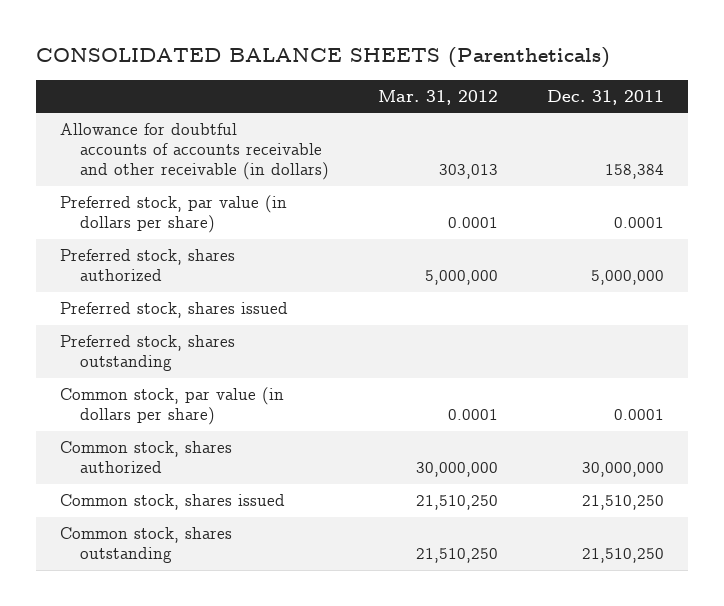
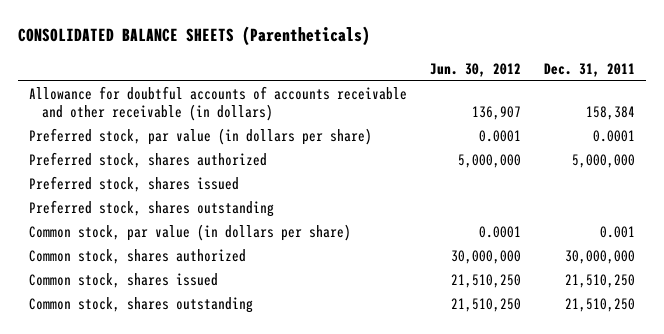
- | Mar. 31, 2012 | Dec. 31, 2011
+ | Jun. 30, 2012 | Dec. 31, 2011
- Common stock, par value (in dollars per share) | 0.0001 | 0.0001
+ Common stock, par value (in dollars per share) | 0.0001 | 0.001

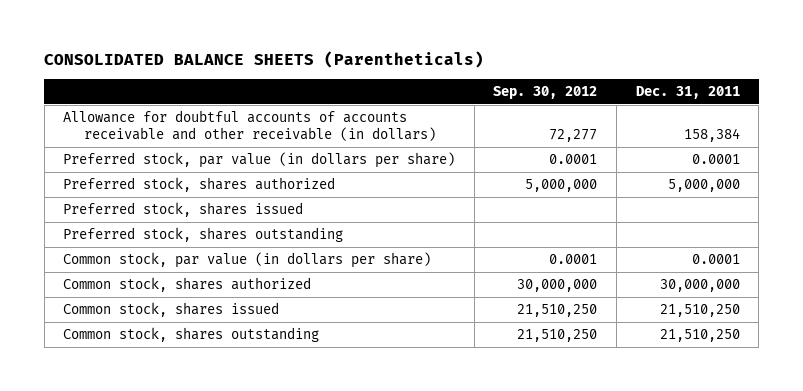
- | Jun. 30, 2012 | Dec. 31, 2011
+ | Sep. 30, 2012 | Dec. 31, 2011
- Common stock, par value (in dollars per share) | 0.0001 | 0.001
+ Common stock, par value (in dollars per share) | 0.0001 | 0.0001

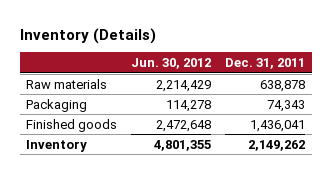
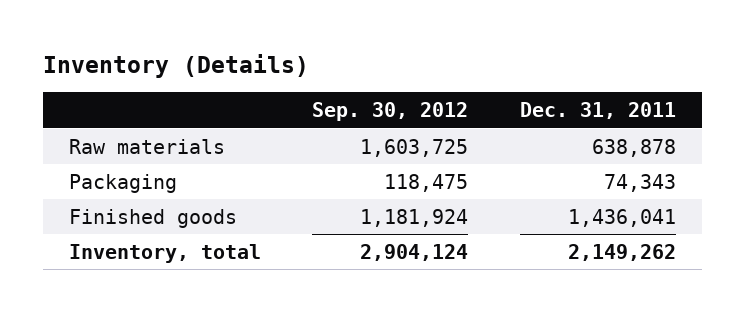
- | Jun. 30, 2012 | Dec. 31, 2011
+ | Sep. 30, 2012 | Dec. 31, 2011
- Inventory | 4,801,355 | 2,149,262
+ Inventory, total | 2,904,124 | 2,149,262

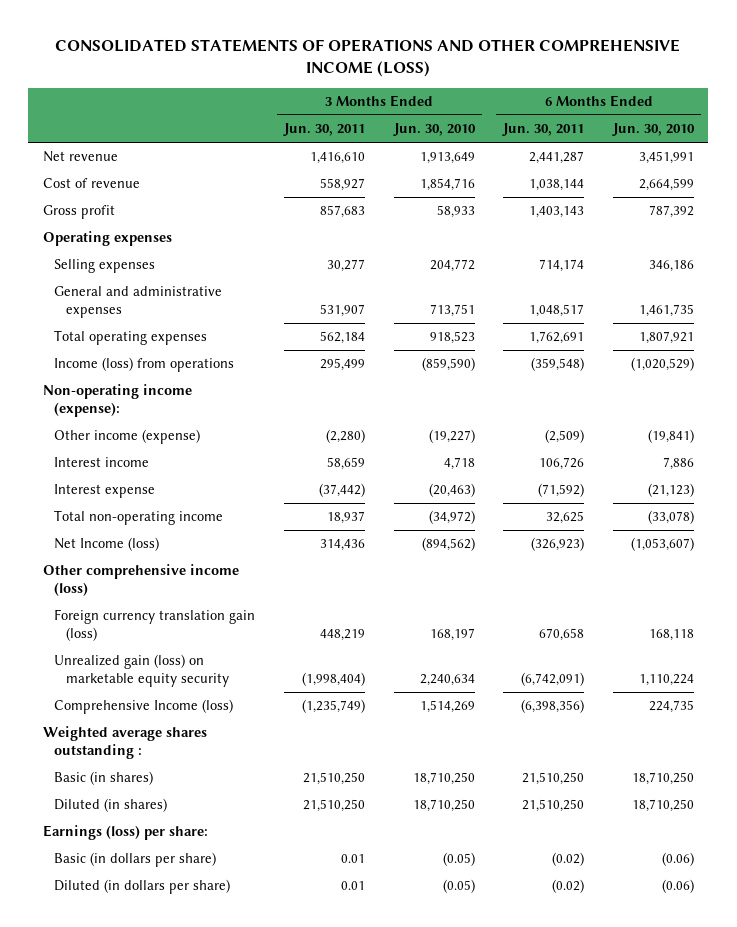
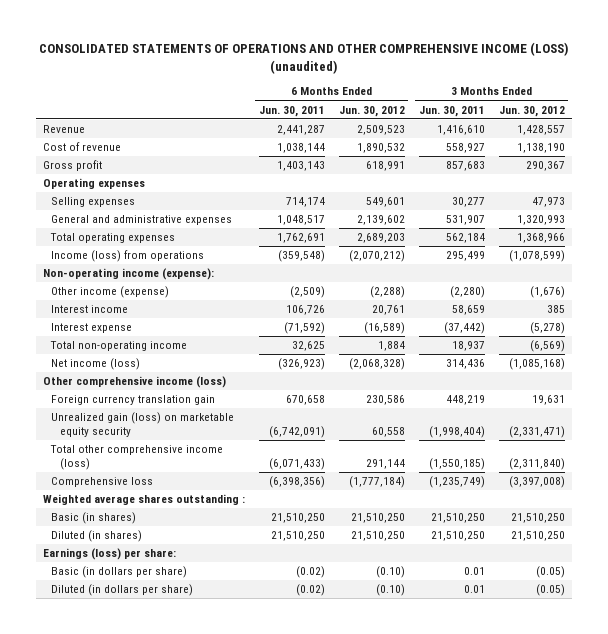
- CONSOLIDATED STATEMENTS OF OPERATIONS AND OTHER COMPREHENSIVE INCOME (LOSS)
+ CONSOLIDATED STATEMENTS OF OPERATIONS AND OTHER COMPREHENSIVE INCOME (LOSS) (unaudited)
- | 3 Months Ended Jun. 30, 2011 | 3 Months Ended Jun. 30, 2010 | 6 Months Ended Jun. 30, 2011 | 6 Months Ended Jun. 30, 2010
+ | 6 Months Ended Jun. 30, 2011 | 6 Months Ended Jun. 30, 2012 | 3 Months Ended Jun. 30, 2011 | 3 Months Ended Jun. 30, 2012
- Net revenue | 1,416,610 | 1,913,649 | 2,441,287 | 3,451,991
+ Revenue | 2,441,287 | 2,509,523 | 1,416,610 | 1,428,557
- Net Income (loss) | 314,436 | (894,562) | (326,923) | (1,053,607)
+ Net income (loss) | (326,923) | (2,068,328) | 314,436 | (1,085,168)
- Foreign currency translation gain (loss) | 448,219 | 168,197 | 670,658 | 168,118
+ Foreign currency translation gain | 670,658 | 230,586 | 448,219 | 19,631
- Comprehensive Income (loss) | (1,235,749) | 1,514,269 | (6,398,356) | 224,735
+ Total other comprehensive income (loss) | (6,071,433) | 291,144 | (1,550,185) | (2,311,840)
+ Comprehensive loss | (6,398,356) | (1,777,184) | (1,235,749) | (3,397,008)

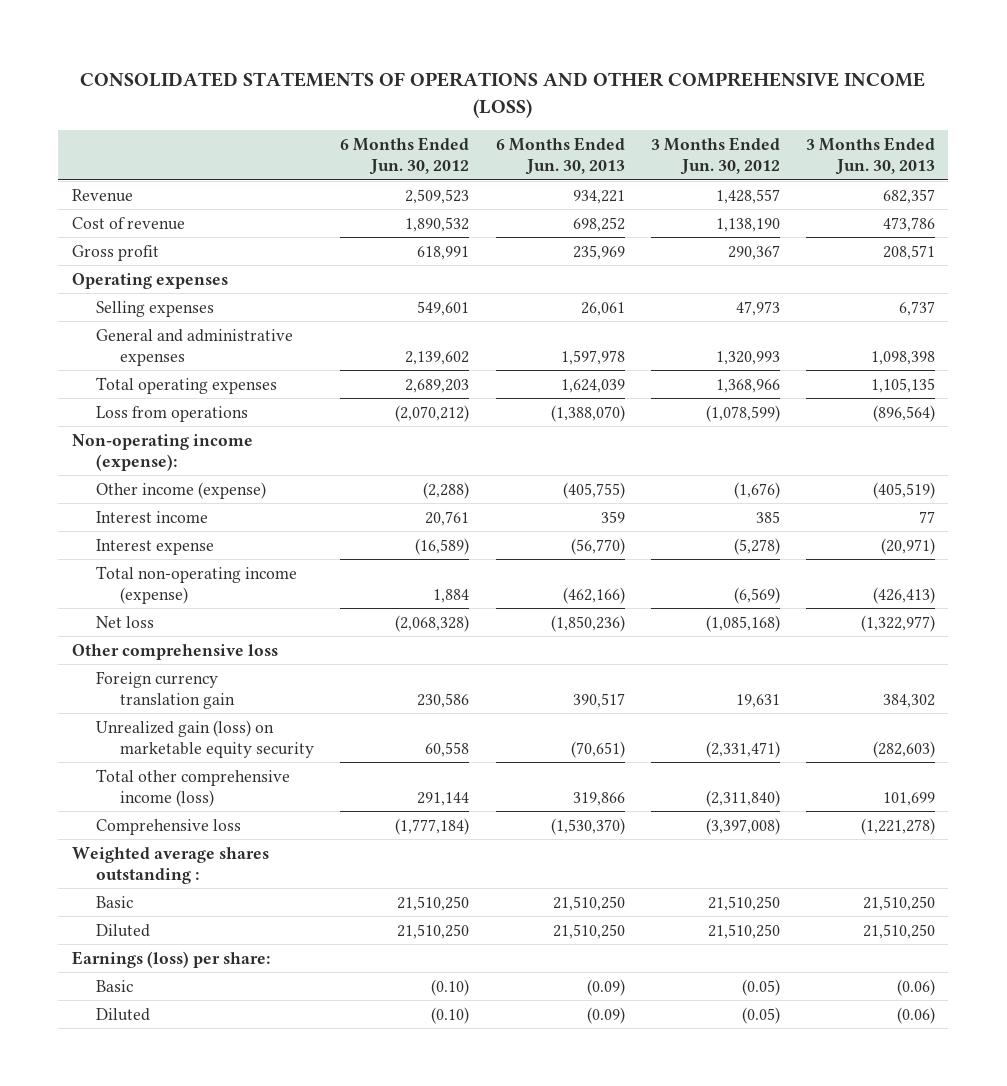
- CONSOLIDATED STATEMENTS OF OPERATIONS AND OTHER COMPREHENSIVE INCOME (LOSS) (unaudited)
+ CONSOLIDATED STATEMENTS OF OPERATIONS AND OTHER COMPREHENSIVE INCOME (LOSS)
- | 6 Months Ended Jun. 30, 2011 | 6 Months Ended Jun. 30, 2012 | 3 Months Ended Jun. 30, 2011 | 3 Months Ended Jun. 30, 2012
+ | 6 Months Ended Jun. 30, 2012 | 6 Months Ended Jun. 30, 2013 | 3 Months Ended Jun. 30, 2012 | 3 Months Ended Jun. 30, 2013
- Income (loss) from operations | (359,548) | (2,070,212) | 295,499 | (1,078,599)
+ Loss from operations | (2,070,212) | (1,388,070) | (1,078,599) | (896,564)
- Total non-operating income | 32,625 | 1,884 | 18,937 | (6,569)
- Net income (loss) | (326,923) | (2,068,328) | 314,436 | (1,085,168)
- Other comprehensive income (loss)
+ Total non-operating income (expense) | 1,884 | (462,166) | (6,569) | (426,413)
+ Net loss | (2,068,328) | (1,850,236) | (1,085,168) | (1,322,977)
+ Other comprehensive loss
- Basic (in shares) | 21,510,250 | 21,510,250 | 21,510,250 | 21,510,250
- Diluted (in shares) | 21,510,250 | 21,510,250 | 21,510,250 | 21,510,250
+ Basic | 21,510,250 | 21,510,250 | 21,510,250 | 21,510,250
+ Diluted | 21,510,250 | 21,510,250 | 21,510,250 | 21,510,250
- Basic (in dollars per share) | (0.02) | (0.10) | 0.01 | (0.05)
- Diluted (in dollars per share) | (0.02) | (0.10) | 0.01 | (0.05)
+ Basic | (0.10) | (0.09) | (0.05) | (0.06)
+ Diluted | (0.10) | (0.09) | (0.05) | (0.06)

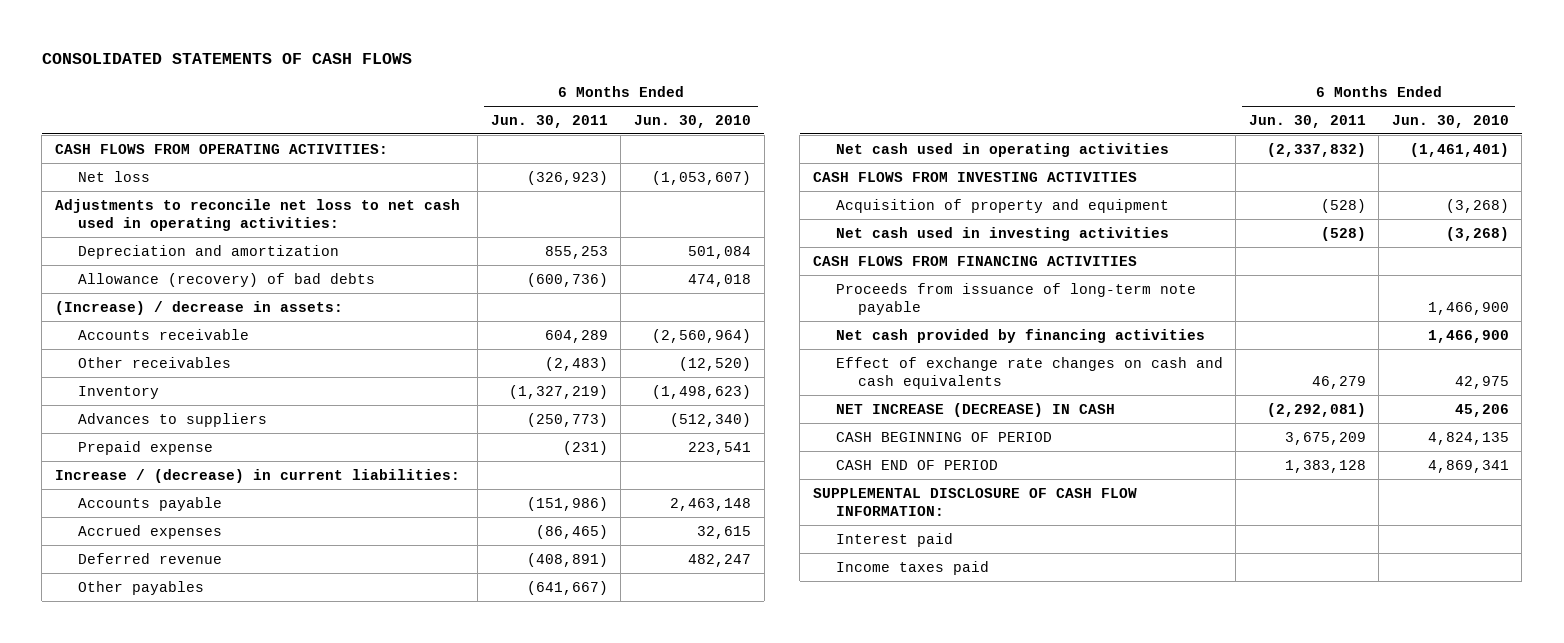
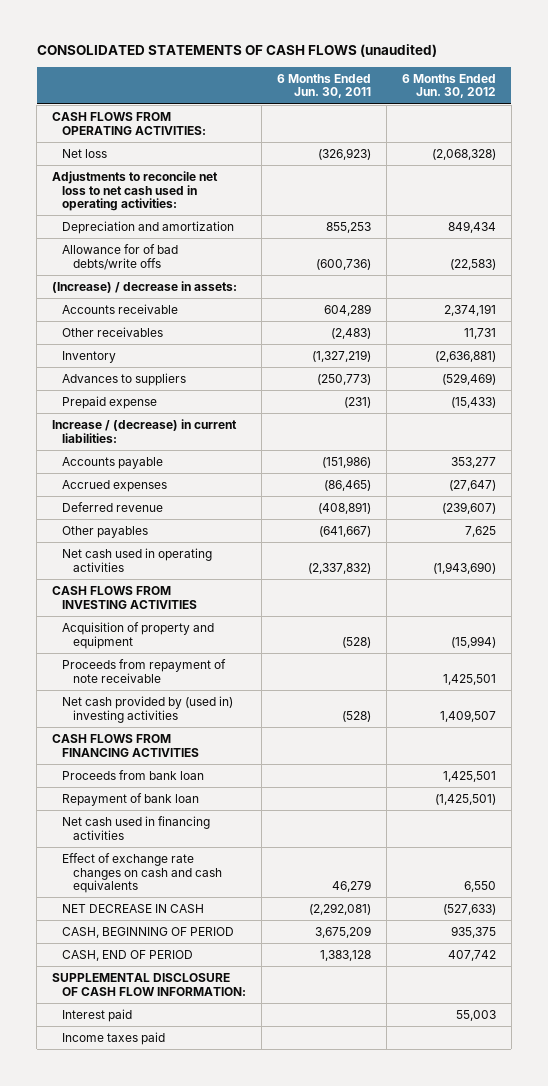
- CONSOLIDATED STATEMENTS OF CASH FLOWS
+ CONSOLIDATED STATEMENTS OF CASH FLOWS (unaudited)
- | 6 Months Ended Jun. 30, 2011 | 6 Months Ended Jun. 30, 2010
+ | 6 Months Ended Jun. 30, 2011 | 6 Months Ended Jun. 30, 2012
- Allowance (recovery) of bad debts | (600,736) | 474,018
+ Allowance for of bad debts/write offs | (600,736) | (22,583)
- Net cash used in investing activities | (528) | (3,268)
+ Proceeds from repayment of note receivable | | 1,425,501
+ Net cash provided by (used in) investing activities | (528) | 1,409,507
- Proceeds from issuance of long-term note payable | | 1,466,900
- Net cash provided by financing activities | | 1,466,900
+ Proceeds from bank loan | | 1,425,501
+ Repayment of bank loan | | (1,425,501)
+ Net cash used in financing activities
- NET INCREASE (DECREASE) IN CASH | (2,292,081) | 45,206
- CASH BEGINNING OF PERIOD | 3,675,209 | 4,824,135
- CASH END OF PERIOD | 1,383,128 | 4,869,341
+ NET DECREASE IN CASH | (2,292,081) | (527,633)
+ CASH, BEGINNING OF PERIOD | 3,675,209 | 935,375
+ CASH, END OF PERIOD | 1,383,128 | 407,742

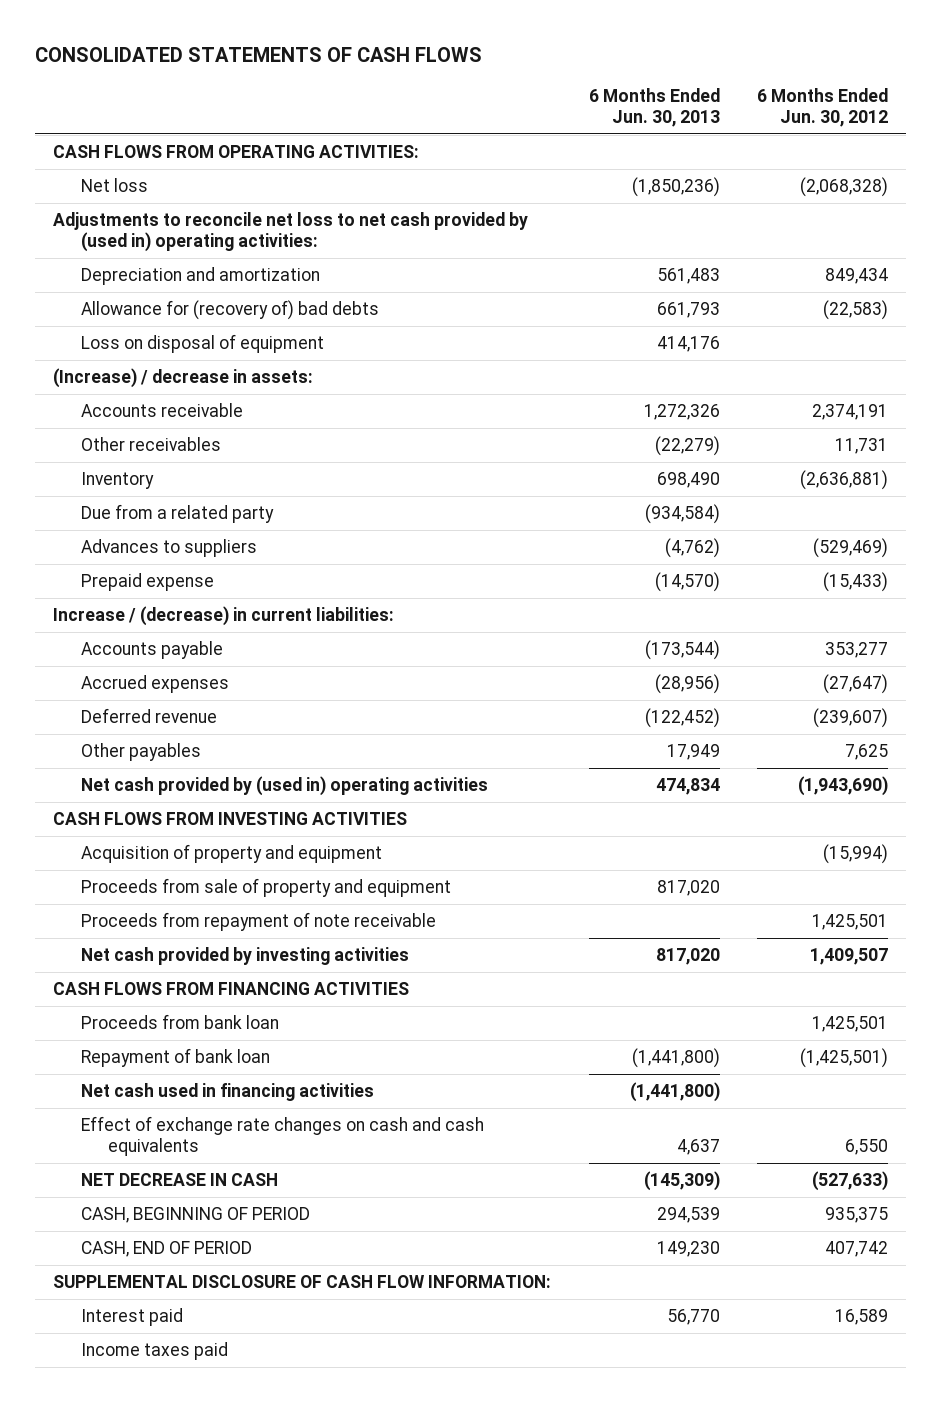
- CONSOLIDATED STATEMENTS OF CASH FLOWS (unaudited)
+ CONSOLIDATED STATEMENTS OF CASH FLOWS
- | 6 Months Ended Jun. 30, 2011 | 6 Months Ended Jun. 30, 2012
+ | 6 Months Ended Jun. 30, 2013 | 6 Months Ended Jun. 30, 2012
- Adjustments to reconcile net loss to net cash used in operating activities:
+ Adjustments to reconcile net loss to net cash provided by (used in) operating activities:
- Allowance for of bad debts/write offs | (600,736) | (22,583)
+ Allowance for (recovery of) bad debts | 661,793 | (22,583)
+ Loss on disposal of equipment | 414,176 |
+ Due from a related party | (934,584) |
- Net cash used in operating activities | (2,337,832) | (1,943,690)
+ Net cash provided by (used in) operating activities | 474,834 | (1,943,690)
+ Proceeds from sale of property and equipment | 817,020 |
- Net cash provided by (used in) investing activities | (528) | 1,409,507
+ Net cash provided by investing activities | 817,020 | 1,409,507
- Interest paid | | 55,003
+ Interest paid | 56,770 | 16,589

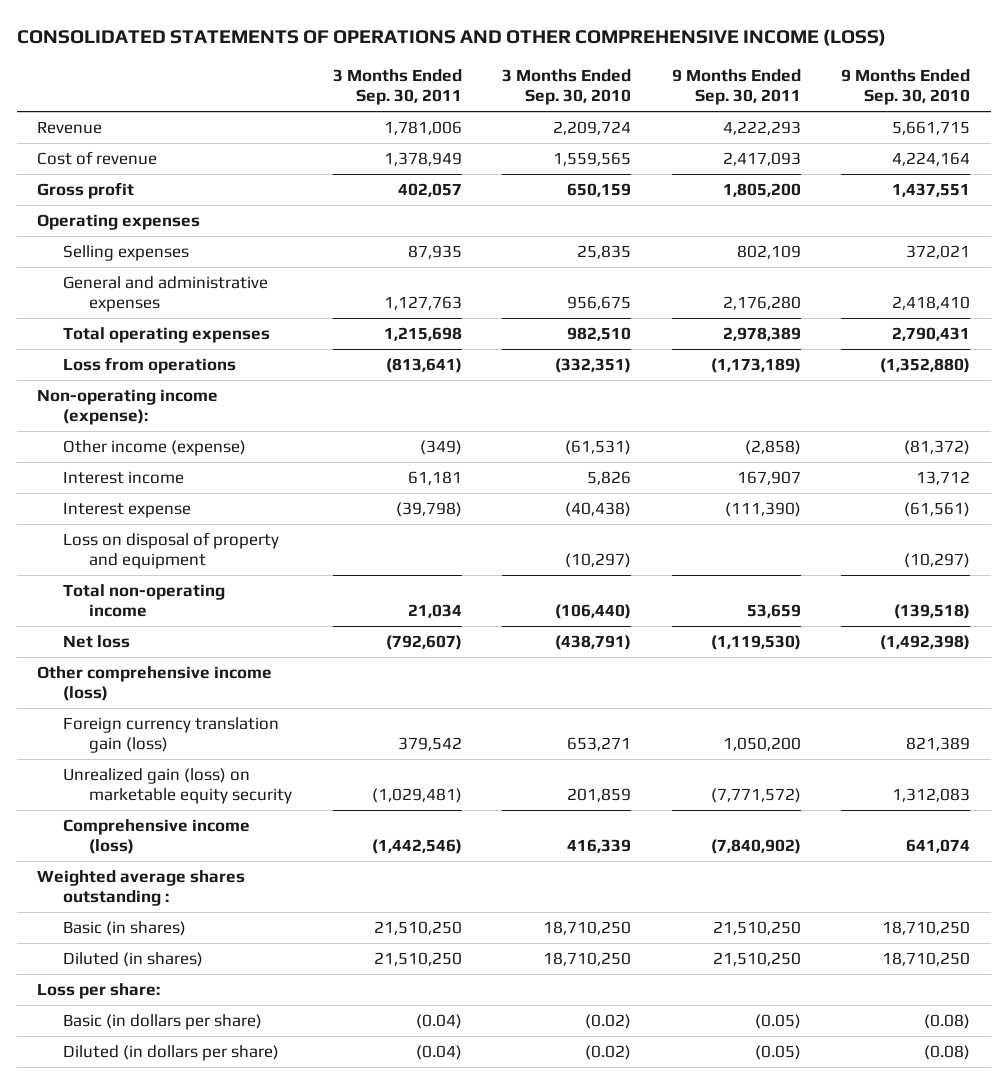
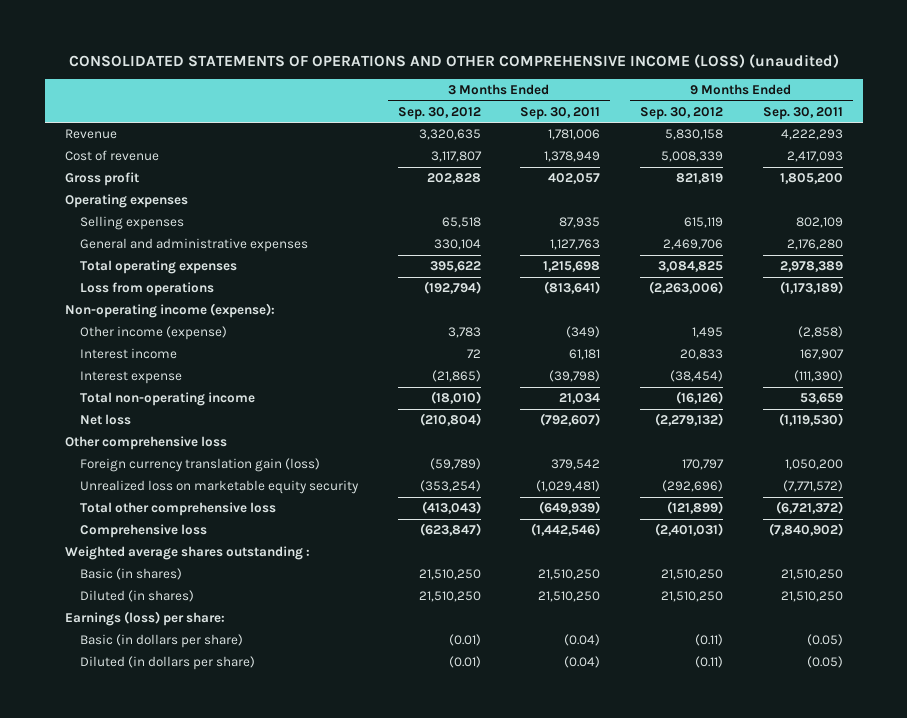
- CONSOLIDATED STATEMENTS OF OPERATIONS AND OTHER COMPREHENSIVE INCOME (LOSS)
+ CONSOLIDATED STATEMENTS OF OPERATIONS AND OTHER COMPREHENSIVE INCOME (LOSS) (unaudited)
- | 3 Months Ended Sep. 30, 2011 | 3 Months Ended Sep. 30, 2010 | 9 Months Ended Sep. 30, 2011 | 9 Months Ended Sep. 30, 2010
+ | 3 Months Ended Sep. 30, 2012 | 3 Months Ended Sep. 30, 2011 | 9 Months Ended Sep. 30, 2012 | 9 Months Ended Sep. 30, 2011
- Loss on disposal of property and equipment | | (10,297) | | (10,297)
- Other comprehensive income (loss)
+ Other comprehensive loss
- Unrealized gain (loss) on marketable equity security | (1,029,481) | 201,859 | (7,771,572) | 1,312,083
- Comprehensive income (loss) | (1,442,546) | 416,339 | (7,840,902) | 641,074
+ Unrealized loss on marketable equity security | (353,254) | (1,029,481) | (292,696) | (7,771,572)
+ Total other comprehensive loss | (413,043) | (649,939) | (121,899) | (6,721,372)
+ Comprehensive loss | (623,847) | (1,442,546) | (2,401,031) | (7,840,902)
- Loss per share:
+ Earnings (loss) per share:

